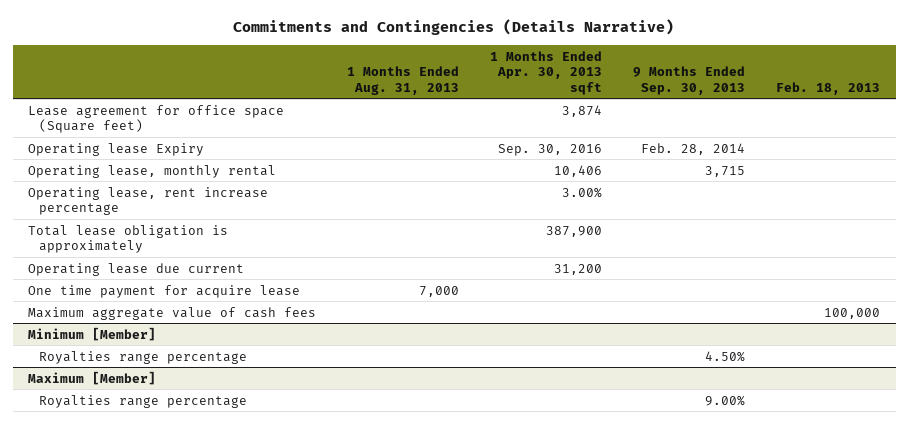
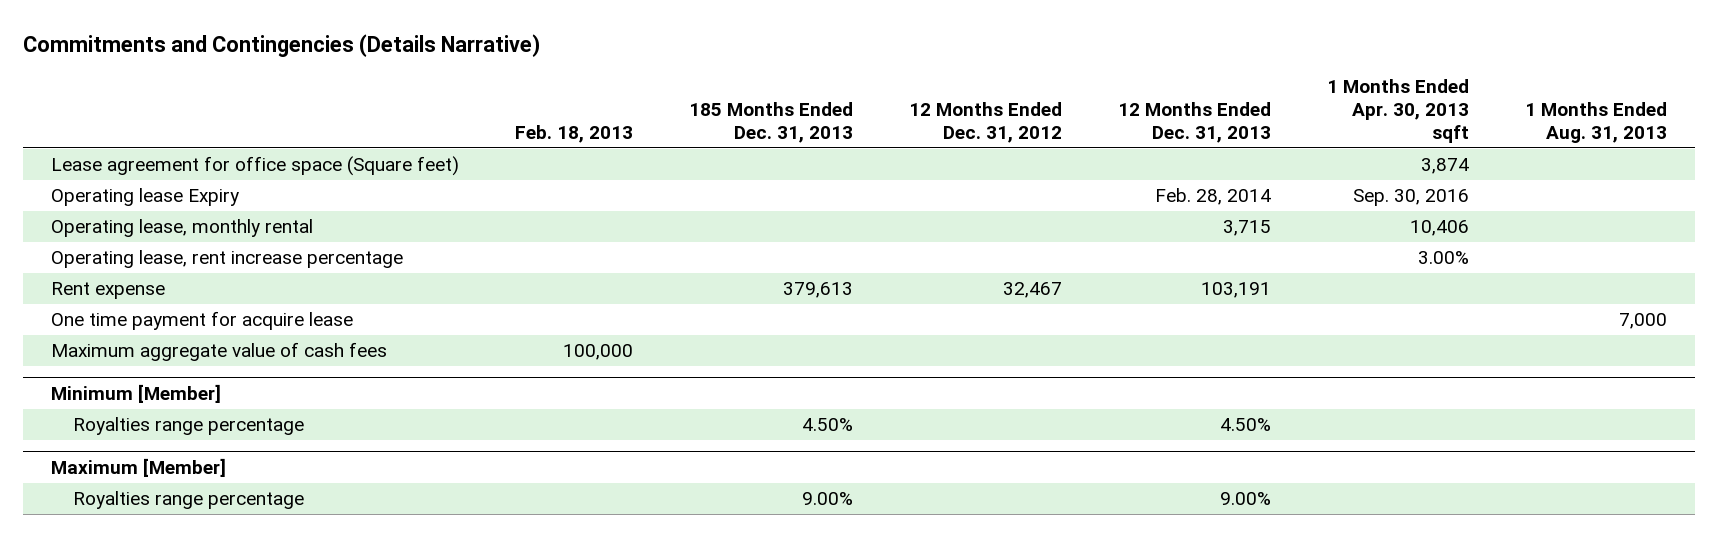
- | 1 Months Ended Aug. 31, 2013 | 1 Months Ended Apr. 30, 2013 sqft | 9 Months Ended Sep. 30, 2013 | Feb. 18, 2013
+ | Feb. 18, 2013 | 185 Months Ended Dec. 31, 2013 | 12 Months Ended Dec. 31, 2012 | 12 Months Ended Dec. 31, 2013 | 1 Months Ended Apr. 30, 2013 sqft | 1 Months Ended Aug. 31, 2013
- Total lease obligation is approximately | | 387,900 | |
- Operating lease due current | | 31,200 | |
+ Rent expense | | 379,613 | 32,467 | 103,191 | |

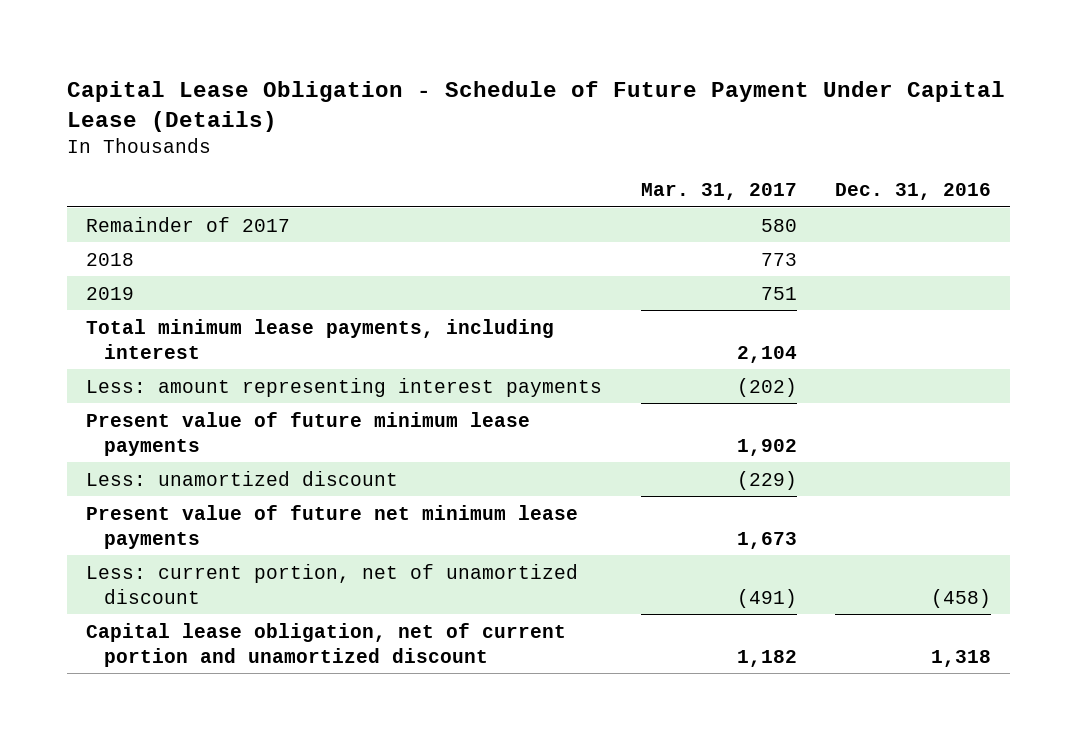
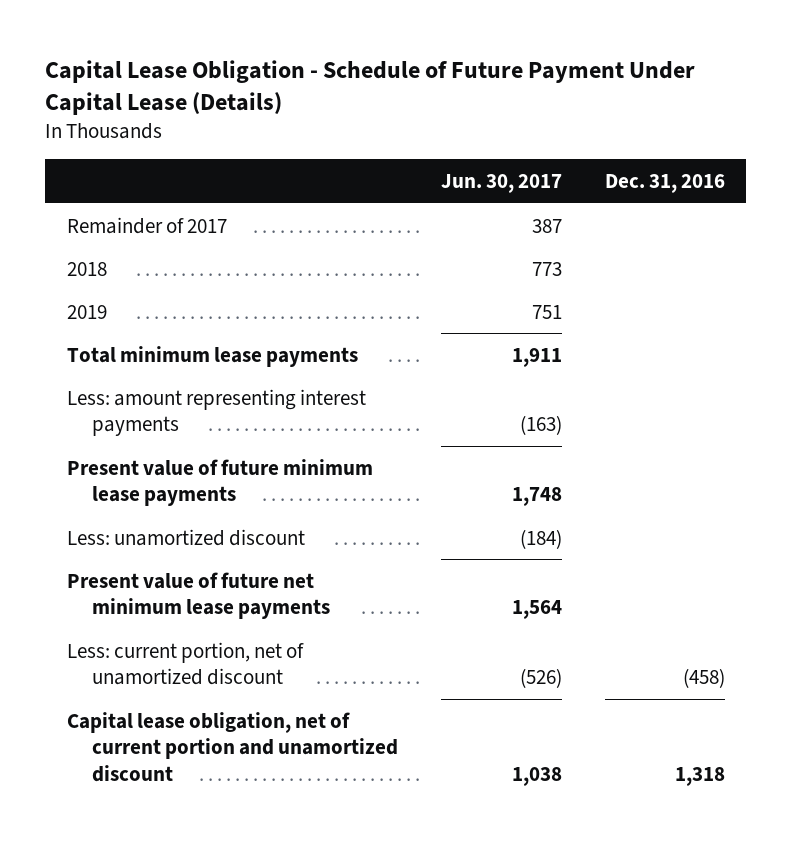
- | Mar. 31, 2017 | Dec. 31, 2016
+ | Jun. 30, 2017 | Dec. 31, 2016
- Total minimum lease payments, including interest | 2,104 |
+ Total minimum lease payments | 1,911 |

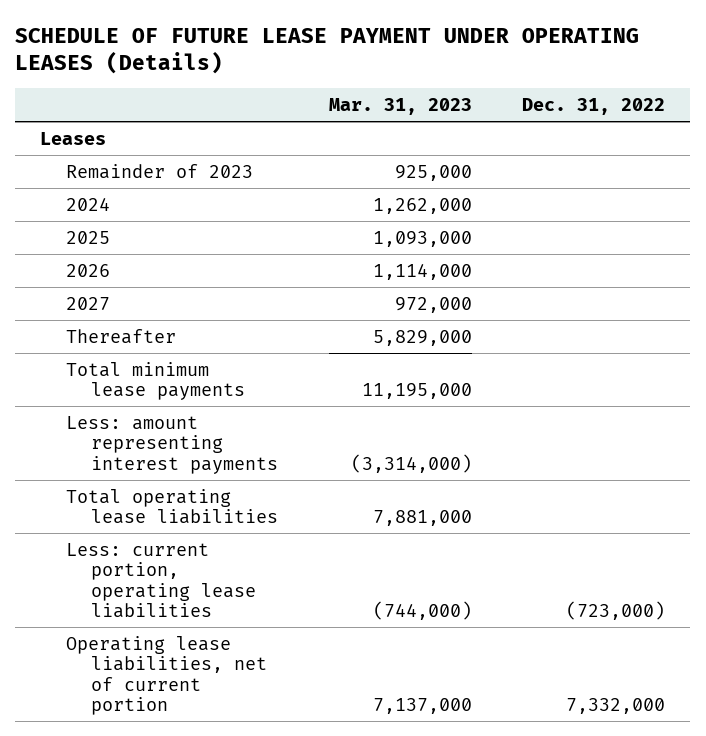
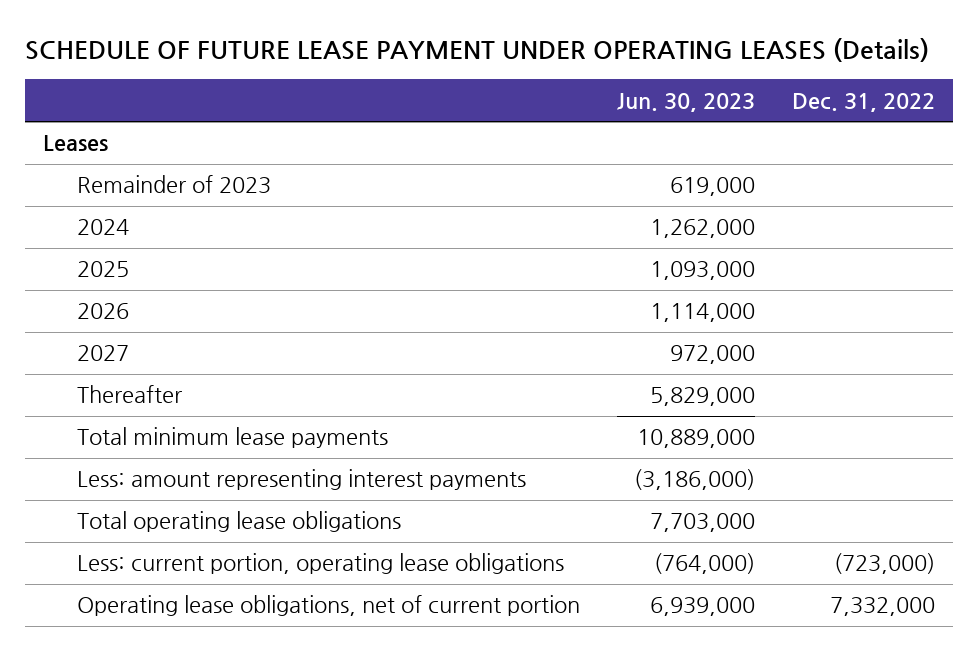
- | Mar. 31, 2023 | Dec. 31, 2022
+ | Jun. 30, 2023 | Dec. 31, 2022
- Total operating lease liabilities | 7,881,000 |
- Less: current portion, operating lease liabilities | (744,000) | (723,000)
- Operating lease liabilities, net of current portion | 7,137,000 | 7,332,000
+ Total operating lease obligations | 7,703,000 |
+ Less: current portion, operating lease obligations | (764,000) | (723,000)
+ Operating lease obligations, net of current portion | 6,939,000 | 7,332,000

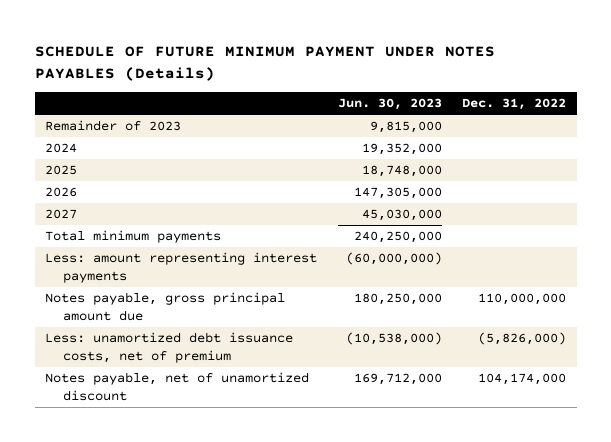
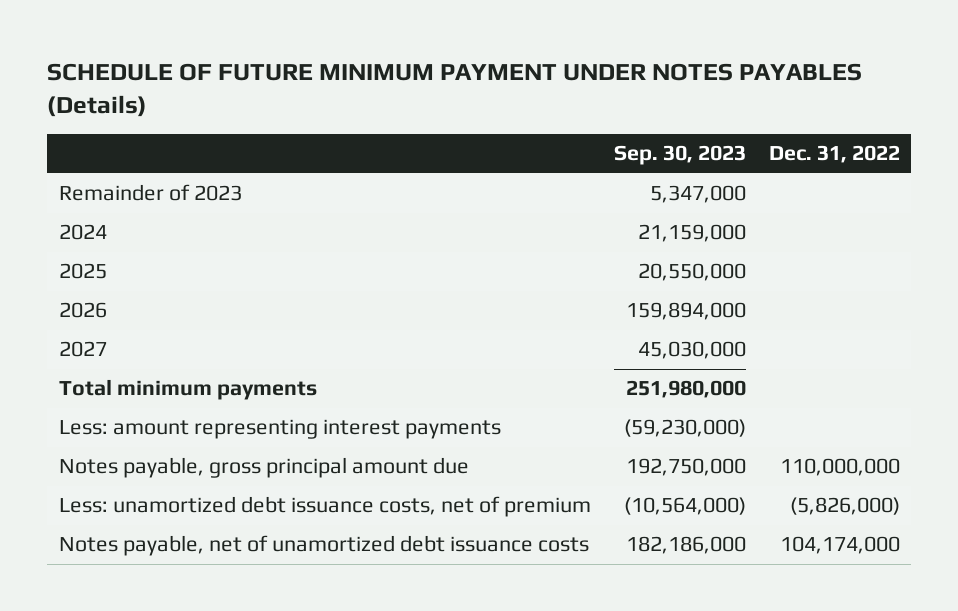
- | Jun. 30, 2023 | Dec. 31, 2022
+ | Sep. 30, 2023 | Dec. 31, 2022
- Notes payable, net of unamortized discount | 169,712,000 | 104,174,000
+ Notes payable, net of unamortized debt issuance costs | 182,186,000 | 104,174,000

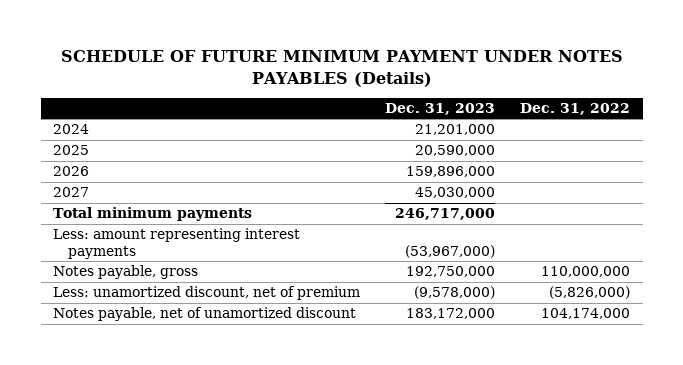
- | Sep. 30, 2023 | Dec. 31, 2022
+ | Dec. 31, 2023 | Dec. 31, 2022
- Remainder of 2023 | 5,347,000 |
- Notes payable, gross principal amount due | 192,750,000 | 110,000,000
- Less: unamortized debt issuance costs, net of premium | (10,564,000) | (5,826,000)
- Notes payable, net of unamortized debt issuance costs | 182,186,000 | 104,174,000
+ Notes payable, gross | 192,750,000 | 110,000,000
+ Less: unamortized discount, net of premium | (9,578,000) | (5,826,000)
+ Notes payable, net of unamortized discount | 183,172,000 | 104,174,000

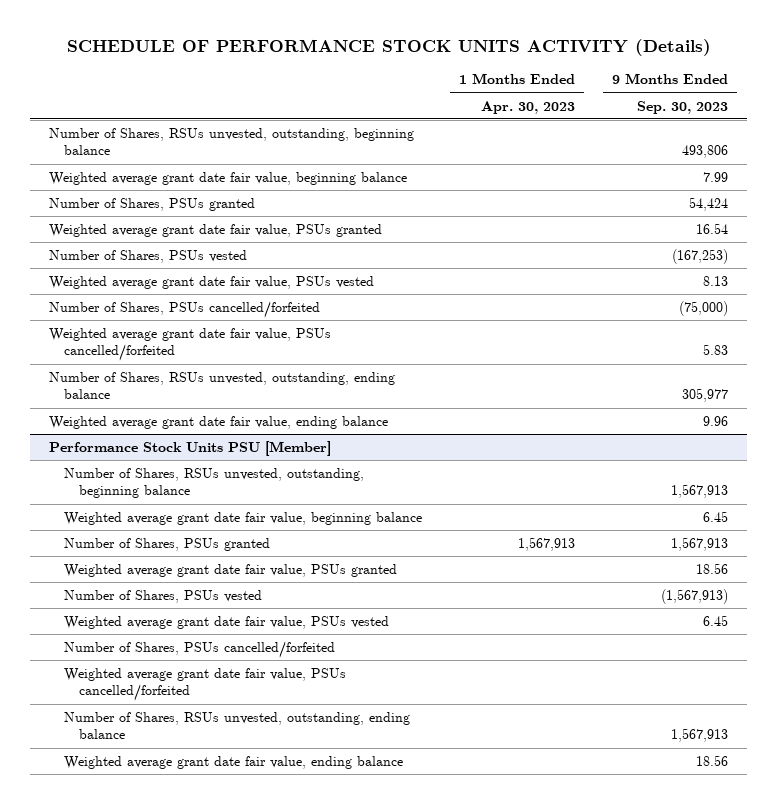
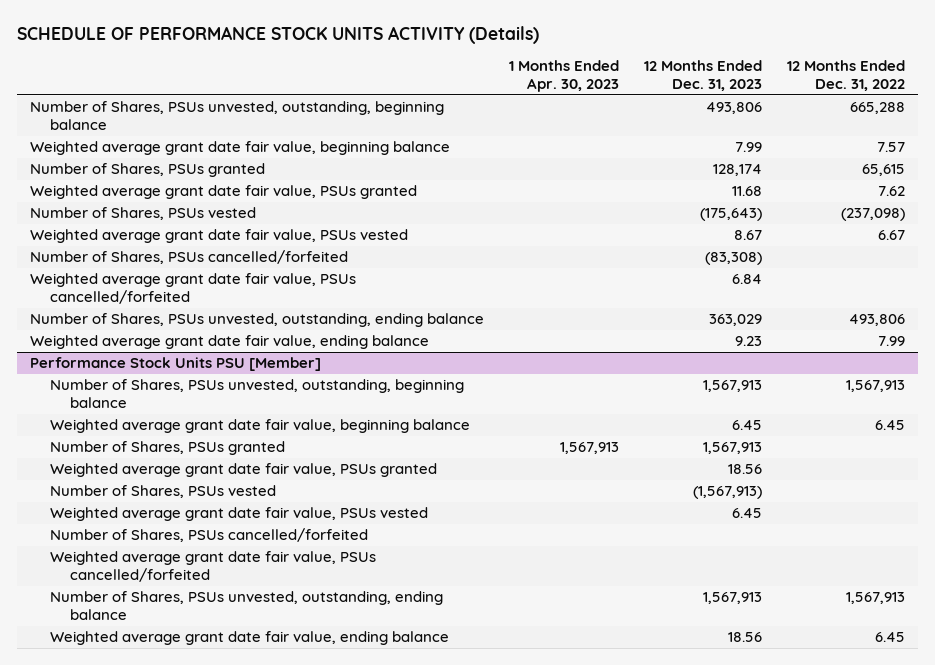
- | 1 Months Ended Apr. 30, 2023 | 9 Months Ended Sep. 30, 2023
+ | 1 Months Ended Apr. 30, 2023 | 12 Months Ended Dec. 31, 2023 | 12 Months Ended Dec. 31, 2022
- Number of Shares, RSUs unvested, outstanding, beginning balance | | 493,806
+ Number of Shares, PSUs unvested, outstanding, beginning balance | | 493,806 | 665,288
- Number of Shares, RSUs unvested, outstanding, ending balance | | 305,977
+ Number of Shares, PSUs unvested, outstanding, ending balance | | 363,029 | 493,806
@ Performance Stock Units PSU [Member]
- Number of Shares, RSUs unvested, outstanding, beginning balance | | 1,567,913
+ Number of Shares, PSUs unvested, outstanding, beginning balance | | 1,567,913 | 1,567,913
- Number of Shares, RSUs unvested, outstanding, ending balance | | 1,567,913
+ Number of Shares, PSUs unvested, outstanding, ending balance | | 1,567,913 | 1,567,913

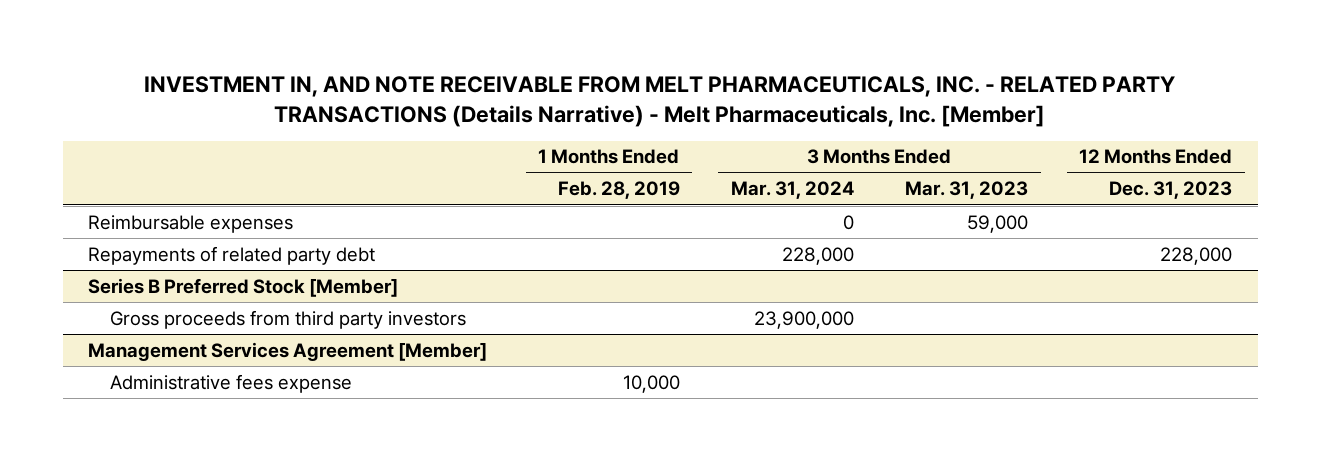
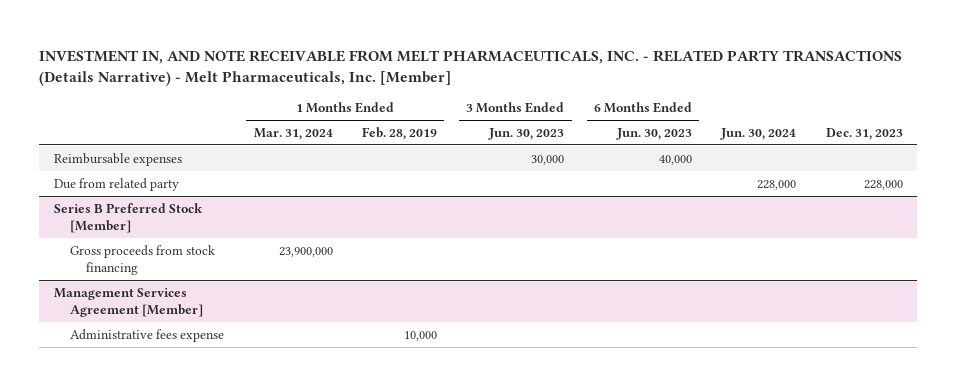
- | 1 Months Ended Feb. 28, 2019 | 3 Months Ended Mar. 31, 2024 | 3 Months Ended Mar. 31, 2023 | 12 Months Ended Dec. 31, 2023
+ | 1 Months Ended Mar. 31, 2024 | 1 Months Ended Feb. 28, 2019 | 3 Months Ended Jun. 30, 2023 | 6 Months Ended Jun. 30, 2023 | Jun. 30, 2024 | Dec. 31, 2023
- Repayments of related party debt | | 228,000 | | 228,000
+ Due from related party | | | | | 228,000 | 228,000
@ Series B Preferred Stock [Member]
- Gross proceeds from third party investors | | 23,900,000 | |
+ Gross proceeds from stock financing | 23,900,000 | | | | |

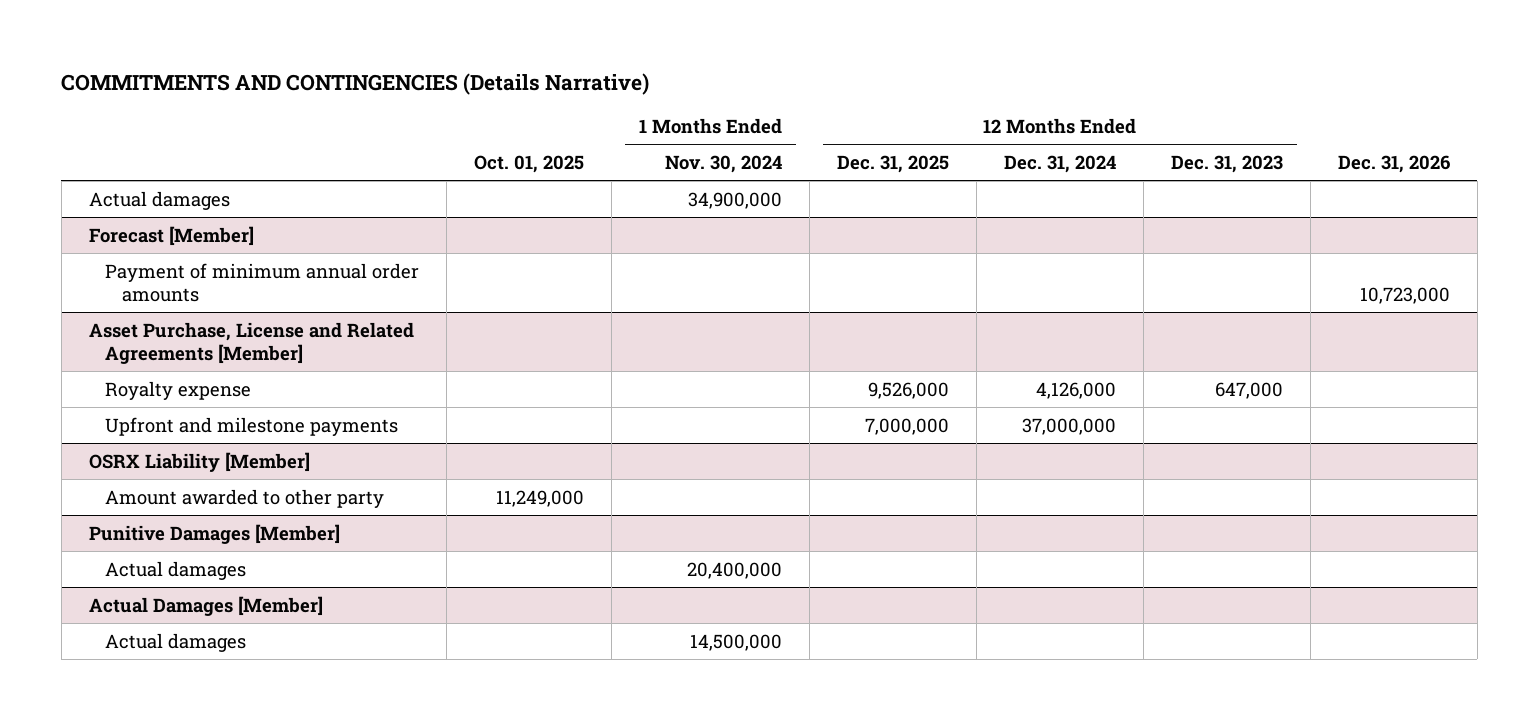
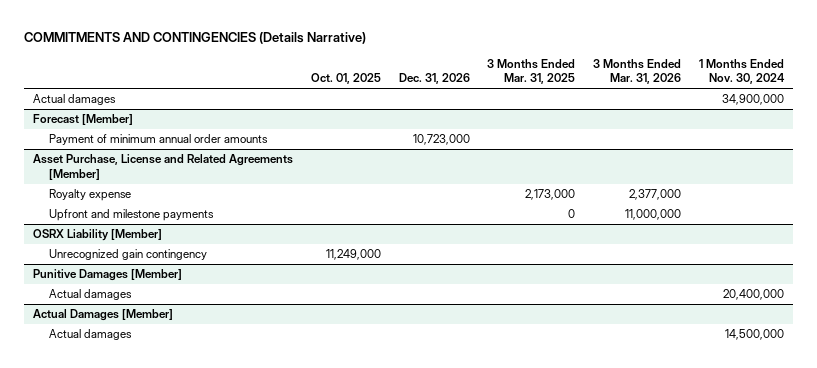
- | Oct. 01, 2025 | 1 Months Ended Nov. 30, 2024 | 12 Months Ended Dec. 31, 2025 | 12 Months Ended Dec. 31, 2024 | 12 Months Ended Dec. 31, 2023 | Dec. 31, 2026
+ | Oct. 01, 2025 | Dec. 31, 2026 | 3 Months Ended Mar. 31, 2025 | 3 Months Ended Mar. 31, 2026 | 1 Months Ended Nov. 30, 2024
@ OSRX Liability [Member]
- Amount awarded to other party | 11,249,000 | | | | |
+ Unrecognized gain contingency | 11,249,000 | | | |

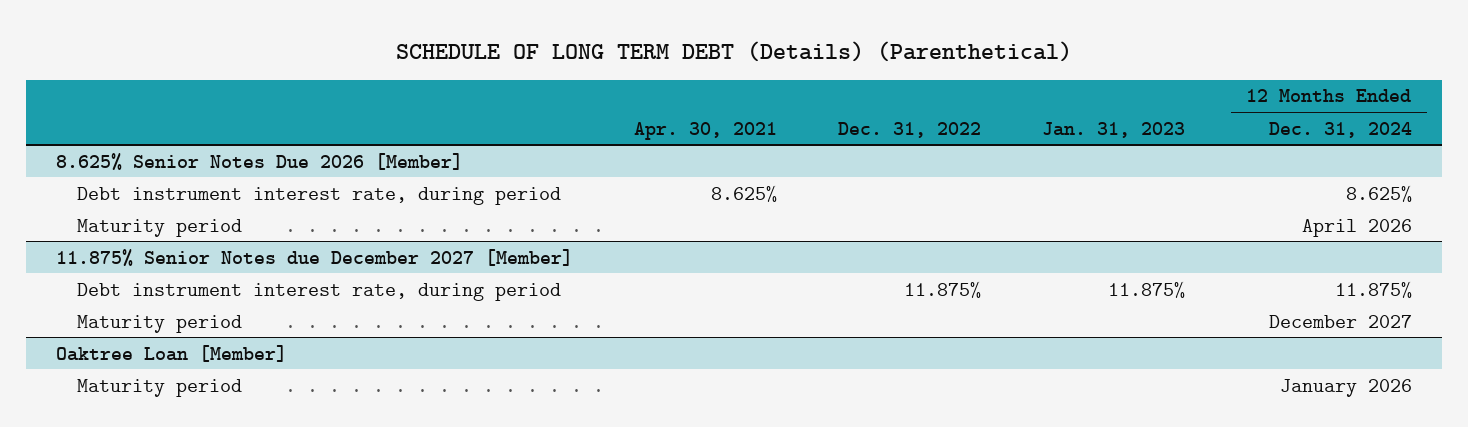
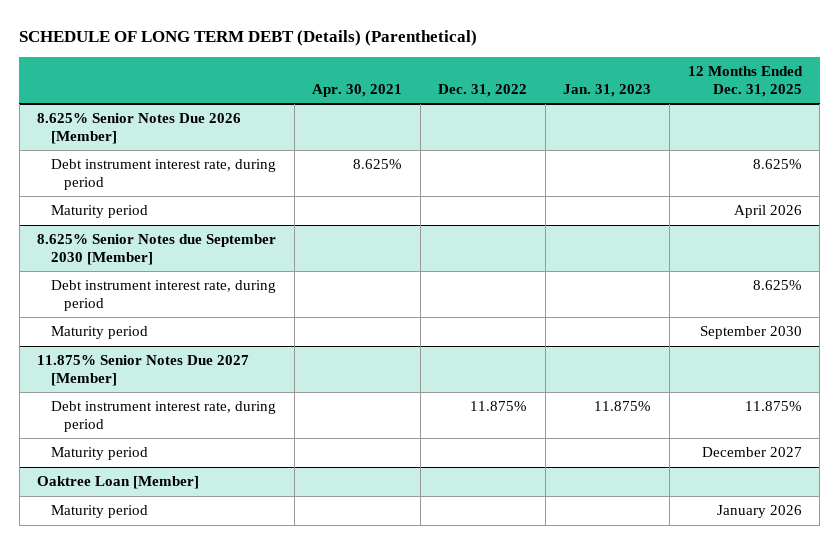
- | Apr. 30, 2021 | Dec. 31, 2022 | Jan. 31, 2023 | 12 Months Ended Dec. 31, 2024
+ | Apr. 30, 2021 | Dec. 31, 2022 | Jan. 31, 2023 | 12 Months Ended Dec. 31, 2025
- 11.875% Senior Notes due December 2027 [Member]
+ 8.625% Senior Notes due September 2030 [Member]
+ Debt instrument interest rate, during period | | | | 8.625%
+ Maturity period | | | | September 2030
+ 11.875% Senior Notes Due 2027 [Member]

